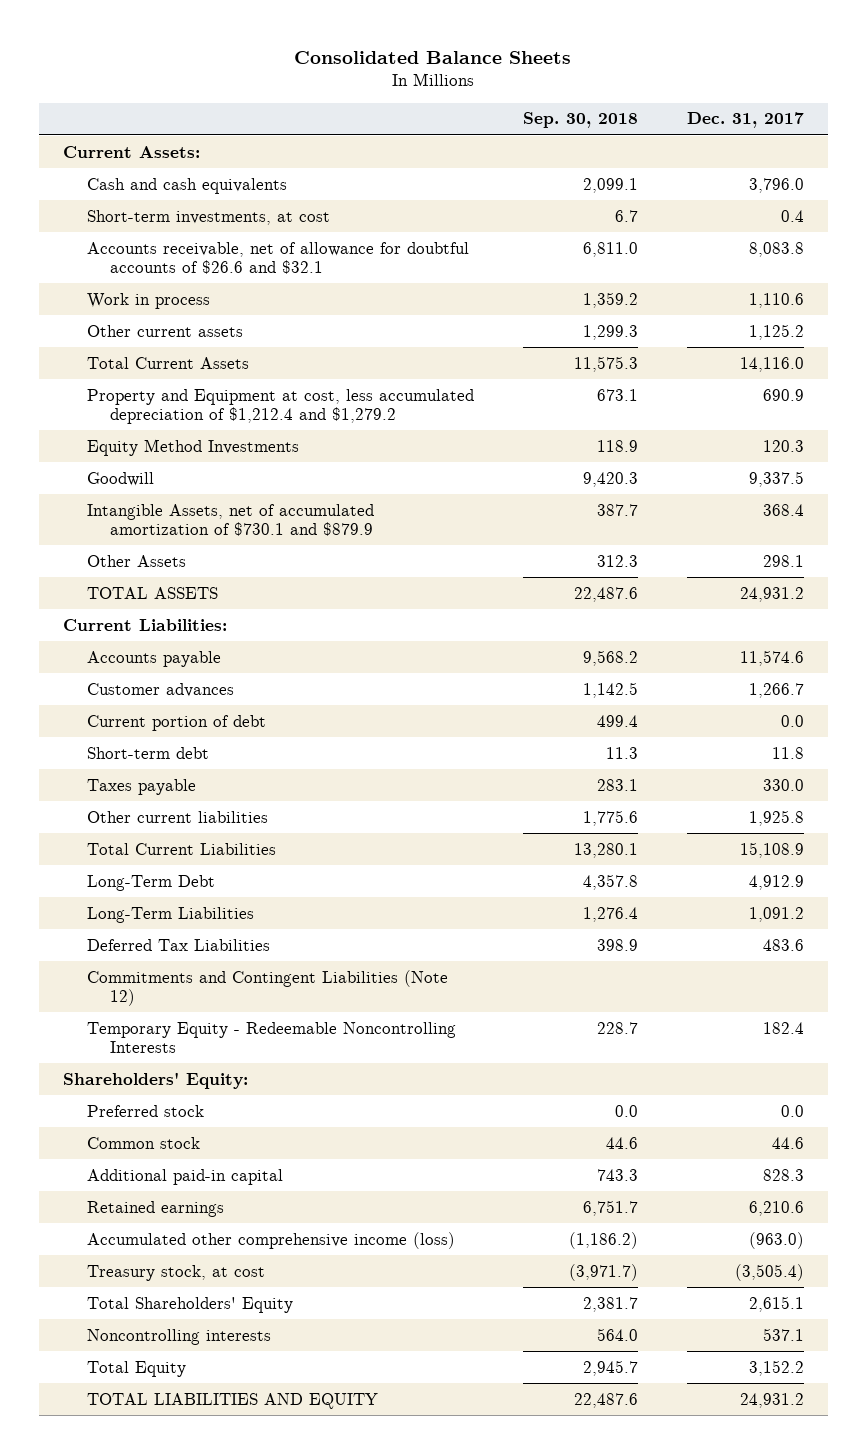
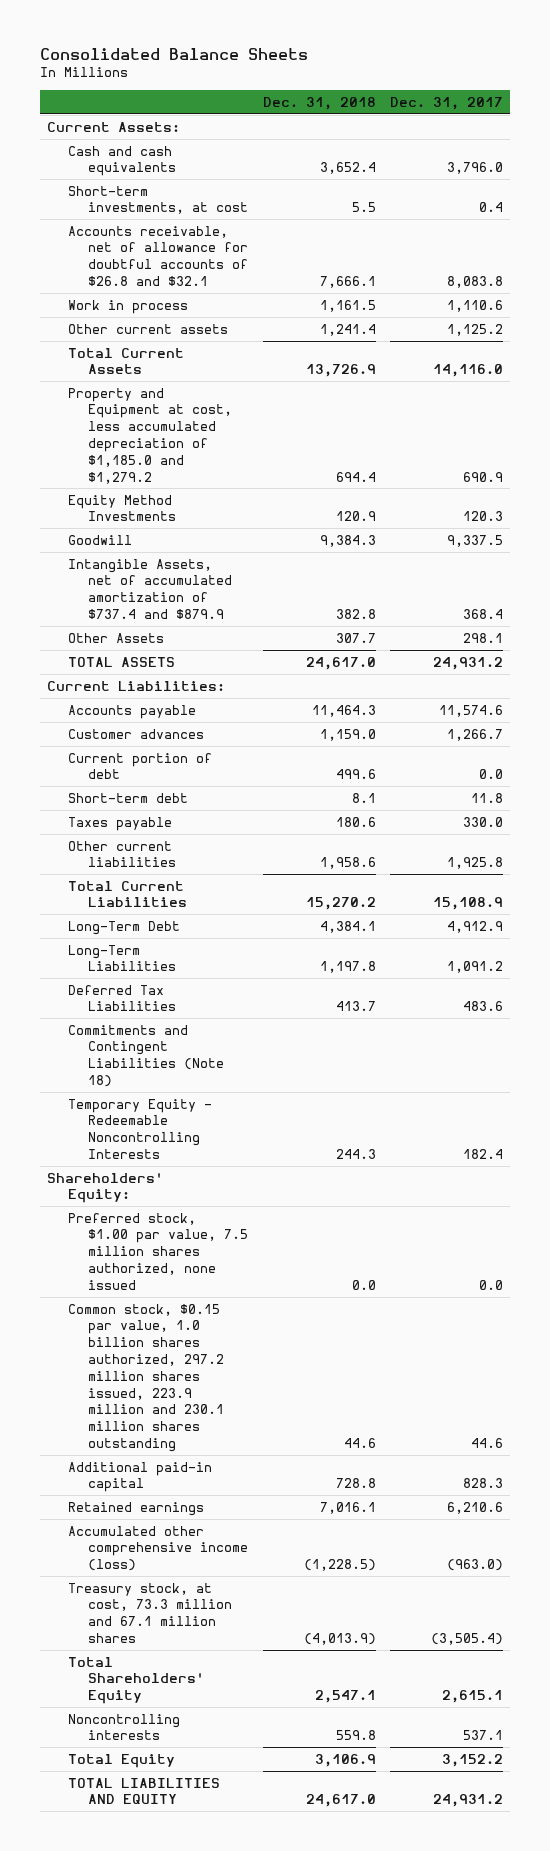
- | Sep. 30, 2018 | Dec. 31, 2017
+ | Dec. 31, 2018 | Dec. 31, 2017
- Accounts receivable, net of allowance for doubtful accounts of $26.6 and $32.1 | 6,811.0 | 8,083.8
+ Accounts receivable, net of allowance for doubtful accounts of $26.8 and $32.1 | 7,666.1 | 8,083.8
- Property and Equipment at cost, less accumulated depreciation of $1,212.4 and $1,279.2 | 673.1 | 690.9
+ Property and Equipment at cost, less accumulated depreciation of $1,185.0 and $1,279.2 | 694.4 | 690.9
- Intangible Assets, net of accumulated amortization of $730.1 and $879.9 | 387.7 | 368.4
+ Intangible Assets, net of accumulated amortization of $737.4 and $879.9 | 382.8 | 368.4
- Commitments and Contingent Liabilities (Note 12)
+ Commitments and Contingent Liabilities (Note 18)
- Preferred stock | 0.0 | 0.0
- Common stock | 44.6 | 44.6
+ Preferred stock, $1.00 par value, 7.5 million shares authorized, none issued | 0.0 | 0.0
+ Common stock, $0.15 par value, 1.0 billion shares authorized, 297.2 million shares issued, 223.9 million and 230.1 million shares outstanding | 44.6 | 44.6
- Treasury stock, at cost | (3,971.7) | (3,505.4)
+ Treasury stock, at cost, 73.3 million and 67.1 million shares | (4,013.9) | (3,505.4)

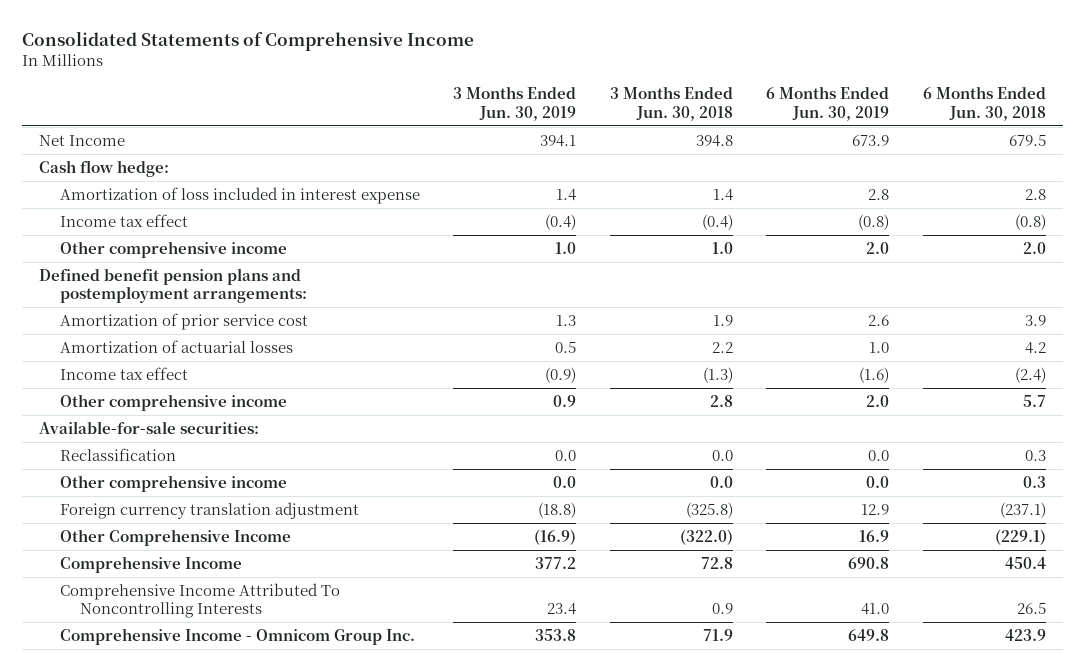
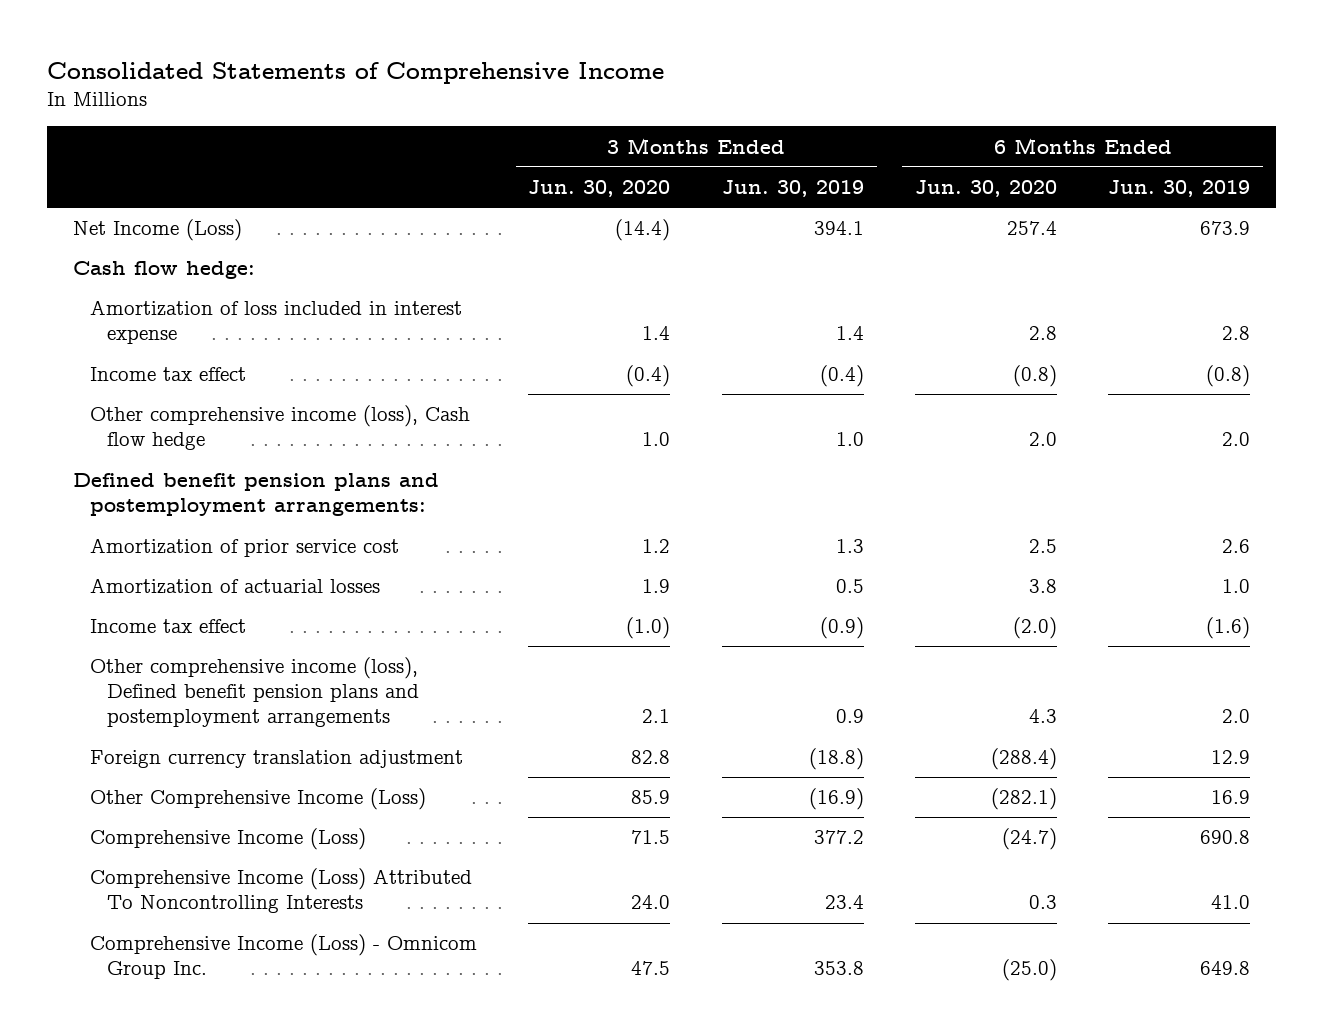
- | 3 Months Ended Jun. 30, 2019 | 3 Months Ended Jun. 30, 2018 | 6 Months Ended Jun. 30, 2019 | 6 Months Ended Jun. 30, 2018
+ | 3 Months Ended Jun. 30, 2020 | 3 Months Ended Jun. 30, 2019 | 6 Months Ended Jun. 30, 2020 | 6 Months Ended Jun. 30, 2019
- Net Income | 394.1 | 394.8 | 673.9 | 679.5
+ Net Income (Loss) | (14.4) | 394.1 | 257.4 | 673.9
- Other comprehensive income | 1.0 | 1.0 | 2.0 | 2.0
+ Other comprehensive income (loss), Cash flow hedge | 1.0 | 1.0 | 2.0 | 2.0
- Other comprehensive income | 0.9 | 2.8 | 2.0 | 5.7
- Available-for-sale securities:
- Reclassification | 0.0 | 0.0 | 0.0 | 0.3
- Other comprehensive income | 0.0 | 0.0 | 0.0 | 0.3
+ Other comprehensive income (loss), Defined benefit pension plans and postemployment arrangements | 2.1 | 0.9 | 4.3 | 2.0
- Other Comprehensive Income | (16.9) | (322.0) | 16.9 | (229.1)
- Comprehensive Income | 377.2 | 72.8 | 690.8 | 450.4
- Comprehensive Income Attributed To Noncontrolling Interests | 23.4 | 0.9 | 41.0 | 26.5
- Comprehensive Income - Omnicom Group Inc. | 353.8 | 71.9 | 649.8 | 423.9
+ Other Comprehensive Income (Loss) | 85.9 | (16.9) | (282.1) | 16.9
+ Comprehensive Income (Loss) | 71.5 | 377.2 | (24.7) | 690.8
+ Comprehensive Income (Loss) Attributed To Noncontrolling Interests | 24.0 | 23.4 | 0.3 | 41.0
+ Comprehensive Income (Loss) - Omnicom Group Inc. | 47.5 | 353.8 | (25.0) | 649.8

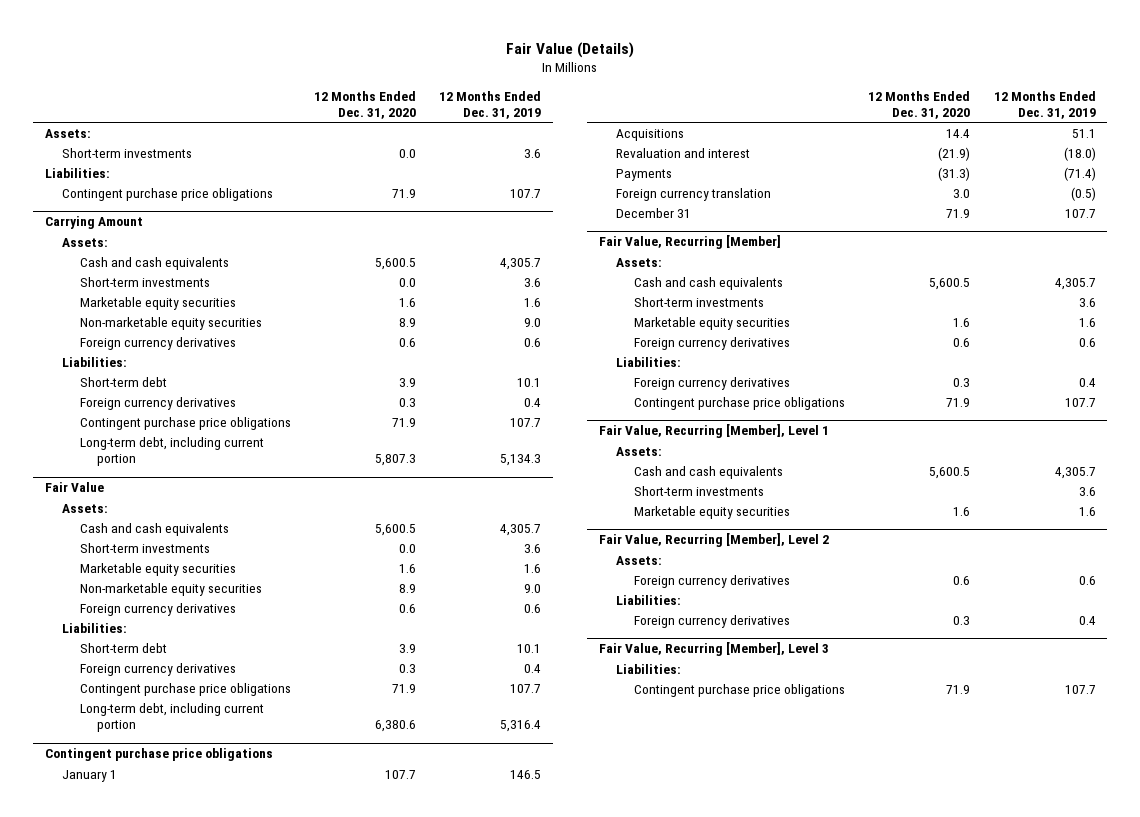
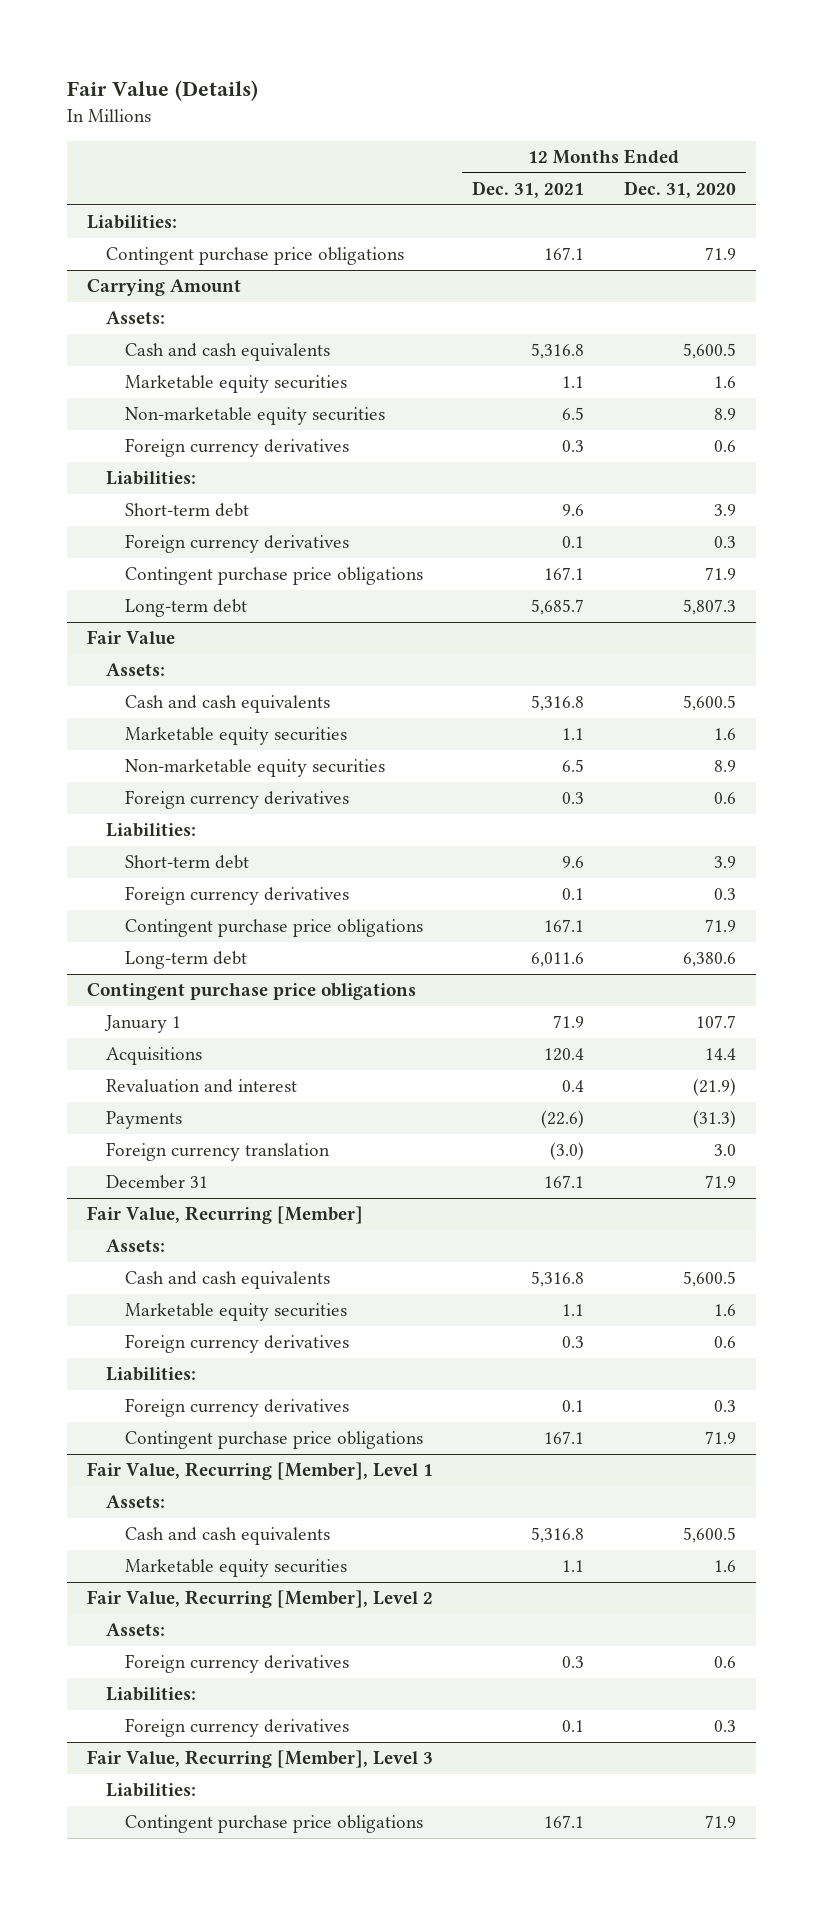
- | 12 Months Ended Dec. 31, 2020 | 12 Months Ended Dec. 31, 2019
+ | 12 Months Ended Dec. 31, 2021 | 12 Months Ended Dec. 31, 2020
- Assets:
- Short-term investments | 0.0 | 3.6
@ Carrying Amount
- Short-term investments | 0.0 | 3.6
- Long-term debt, including current portion | 5,807.3 | 5,134.3
+ Long-term debt | 5,685.7 | 5,807.3
@ Fair Value
- Short-term investments | 0.0 | 3.6
- Long-term debt, including current portion | 6,380.6 | 5,316.4
+ Long-term debt | 6,011.6 | 6,380.6
@ Fair Value, Recurring [Member]
- Short-term investments | | 3.6
@ Fair Value, Recurring [Member], Level 1
- Short-term investments | | 3.6

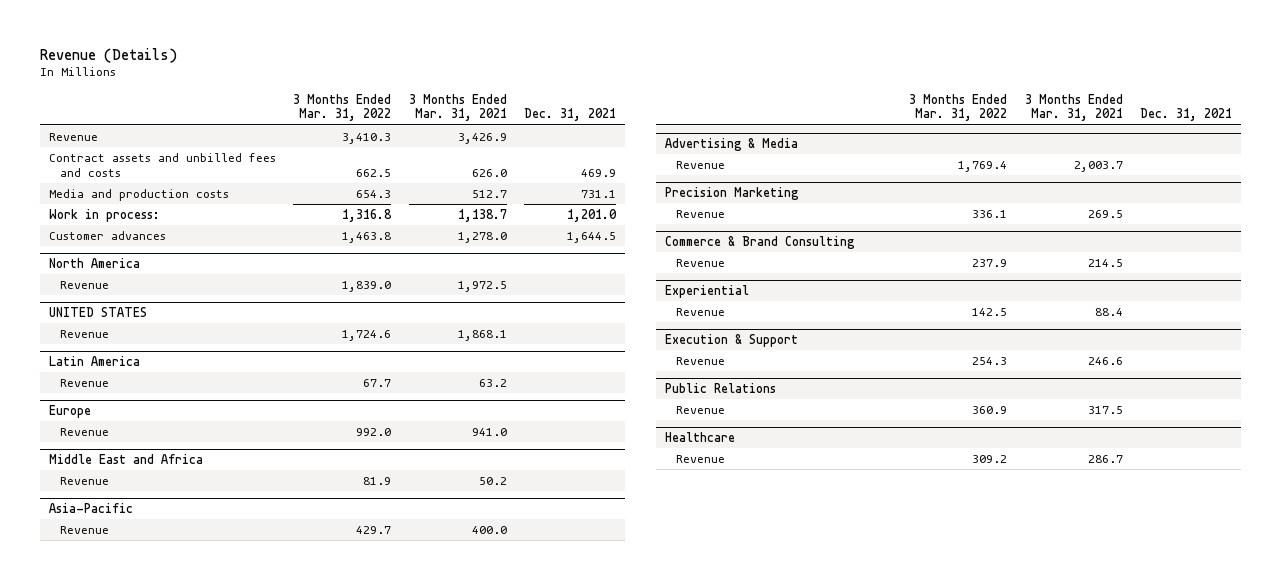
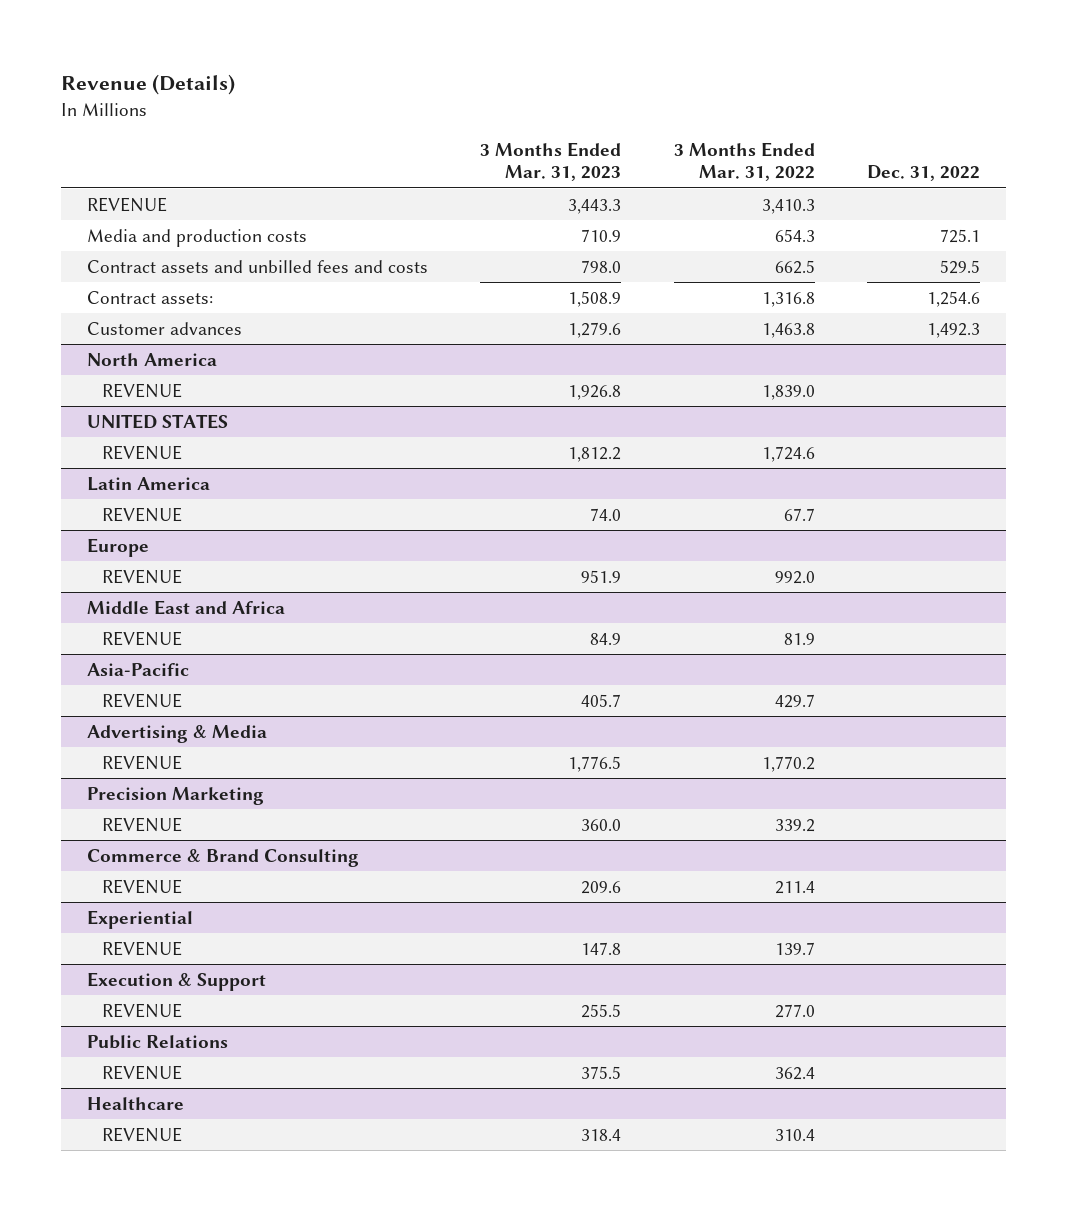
- | 3 Months Ended Mar. 31, 2022 | 3 Months Ended Mar. 31, 2021 | Dec. 31, 2021
+ | 3 Months Ended Mar. 31, 2023 | 3 Months Ended Mar. 31, 2022 | Dec. 31, 2022
- Revenue | 3,410.3 | 3,426.9 |
+ REVENUE | 3,443.3 | 3,410.3 |
- Work in process: | 1,316.8 | 1,138.7 | 1,201.0
moved down: Contract assets and unbilled fees and costs | 798.0 | 662.5 | 529.5
+ Contract assets: | 1,508.9 | 1,316.8 | 1,254.6
@ North America
- Revenue | 1,839.0 | 1,972.5 |
+ REVENUE | 1,926.8 | 1,839.0 |
@ UNITED STATES
- Revenue | 1,724.6 | 1,868.1 |
+ REVENUE | 1,812.2 | 1,724.6 |
@ Latin America
- Revenue | 67.7 | 63.2 |
+ REVENUE | 74.0 | 67.7 |
@ Europe
- Revenue | 992.0 | 941.0 |
+ REVENUE | 951.9 | 992.0 |
@ Middle East and Africa
- Revenue | 81.9 | 50.2 |
+ REVENUE | 84.9 | 81.9 |
@ Asia-Pacific
- Revenue | 429.7 | 400.0 |
+ REVENUE | 405.7 | 429.7 |
@ Advertising & Media
- Revenue | 1,769.4 | 2,003.7 |
+ REVENUE | 1,776.5 | 1,770.2 |
@ Precision Marketing
- Revenue | 336.1 | 269.5 |
+ REVENUE | 360.0 | 339.2 |
@ Commerce & Brand Consulting
- Revenue | 237.9 | 214.5 |
+ REVENUE | 209.6 | 211.4 |
@ Experiential
- Revenue | 142.5 | 88.4 |
+ REVENUE | 147.8 | 139.7 |
@ Execution & Support
- Revenue | 254.3 | 246.6 |
+ REVENUE | 255.5 | 277.0 |
@ Public Relations
- Revenue | 360.9 | 317.5 |
+ REVENUE | 375.5 | 362.4 |
@ Healthcare
- Revenue | 309.2 | 286.7 |
+ REVENUE | 318.4 | 310.4 |

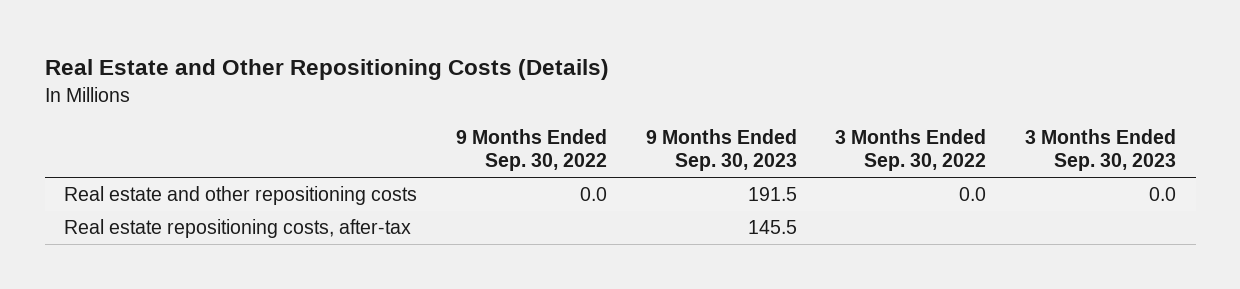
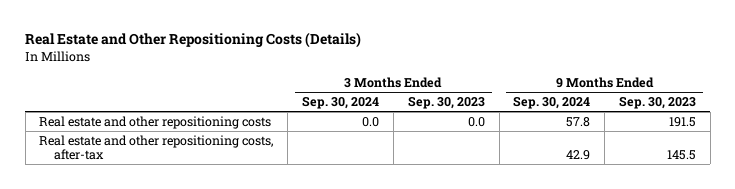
- | 9 Months Ended Sep. 30, 2022 | 9 Months Ended Sep. 30, 2023 | 3 Months Ended Sep. 30, 2022 | 3 Months Ended Sep. 30, 2023
+ | 3 Months Ended Sep. 30, 2024 | 3 Months Ended Sep. 30, 2023 | 9 Months Ended Sep. 30, 2024 | 9 Months Ended Sep. 30, 2023
- Real estate repositioning costs, after-tax | | 145.5 | |
+ Real estate and other repositioning costs, after-tax | | | 42.9 | 145.5

